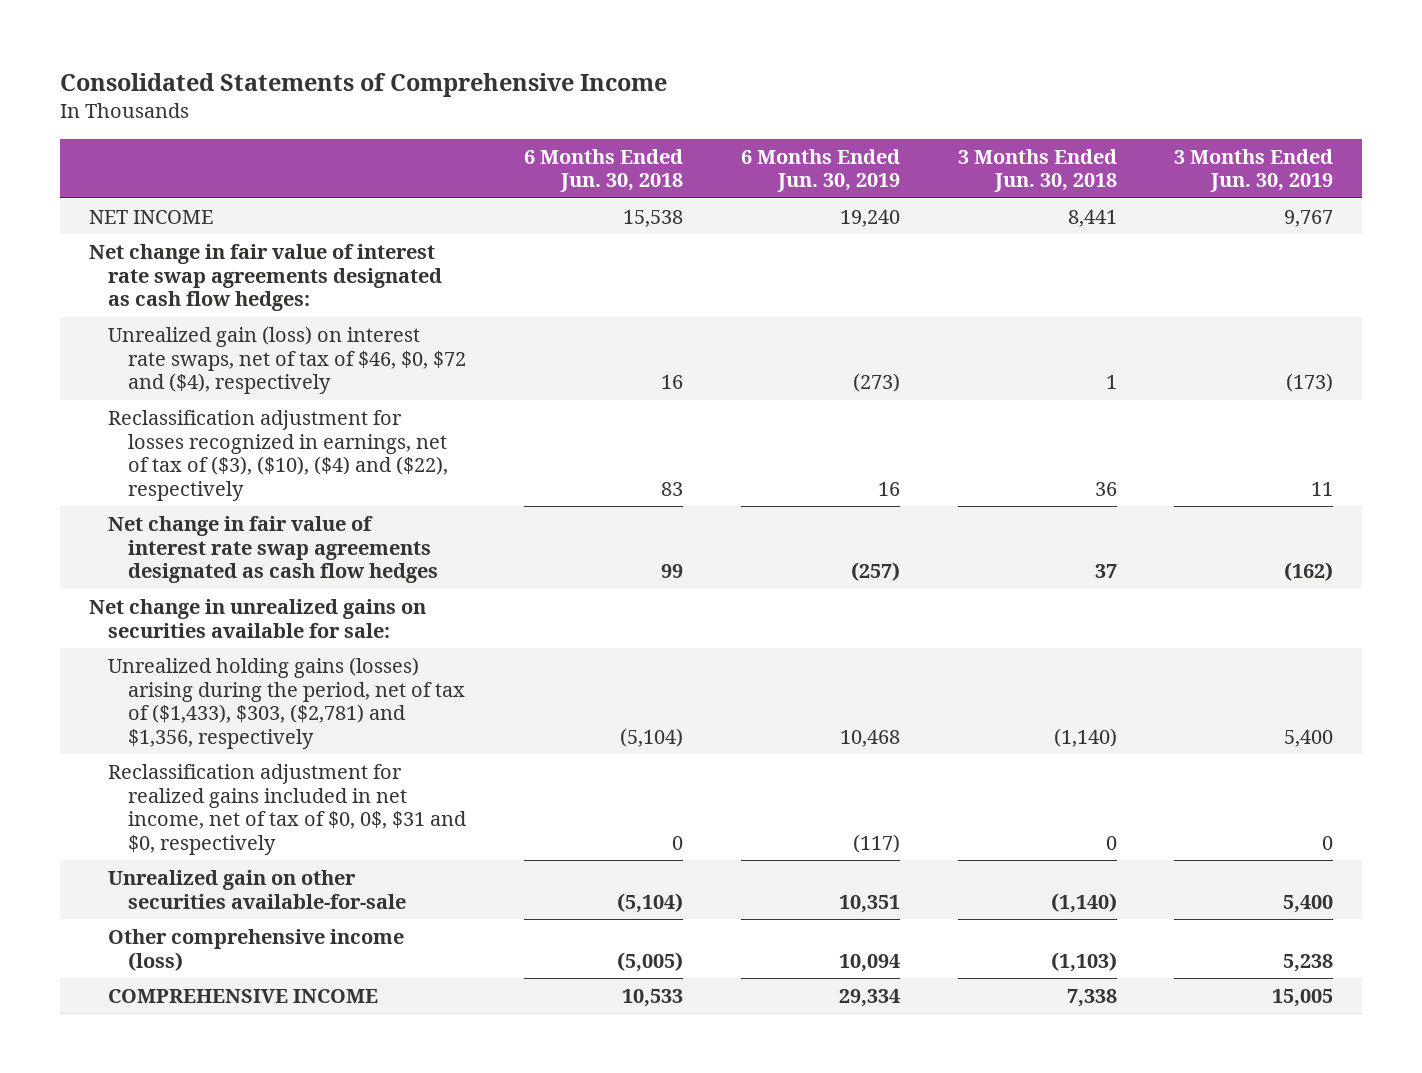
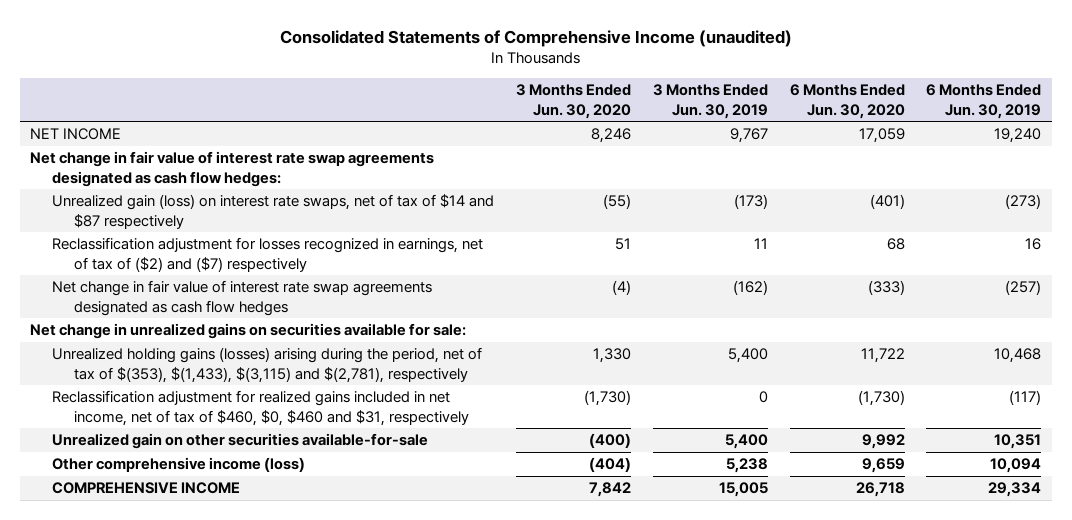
- Consolidated Statements of Comprehensive Income
+ Consolidated Statements of Comprehensive Income (unaudited)
- | 6 Months Ended Jun. 30, 2018 | 6 Months Ended Jun. 30, 2019 | 3 Months Ended Jun. 30, 2018 | 3 Months Ended Jun. 30, 2019
+ | 3 Months Ended Jun. 30, 2020 | 3 Months Ended Jun. 30, 2019 | 6 Months Ended Jun. 30, 2020 | 6 Months Ended Jun. 30, 2019
- Unrealized gain (loss) on interest rate swaps, net of tax of $46, $0, $72 and ($4), respectively | 16 | (273) | 1 | (173)
- Reclassification adjustment for losses recognized in earnings, net of tax of ($3), ($10), ($4) and ($22), respectively | 83 | 16 | 36 | 11
+ Unrealized gain (loss) on interest rate swaps, net of tax of $14 and $87 respectively | (55) | (173) | (401) | (273)
+ Reclassification adjustment for losses recognized in earnings, net of tax of ($2) and ($7) respectively | 51 | 11 | 68 | 16
- Unrealized holding gains (losses) arising during the period, net of tax of ($1,433), $303, ($2,781) and $1,356, respectively | (5,104) | 10,468 | (1,140) | 5,400
- Reclassification adjustment for realized gains included in net income, net of tax of $0, 0$, $31 and $0, respectively | 0 | (117) | 0 | 0
+ Unrealized holding gains (losses) arising during the period, net of tax of $(353), $(1,433), $(3,115) and $(2,781), respectively | 1,330 | 5,400 | 11,722 | 10,468
+ Reclassification adjustment for realized gains included in net income, net of tax of $460, $0, $460 and $31, respectively | (1,730) | 0 | (1,730) | (117)

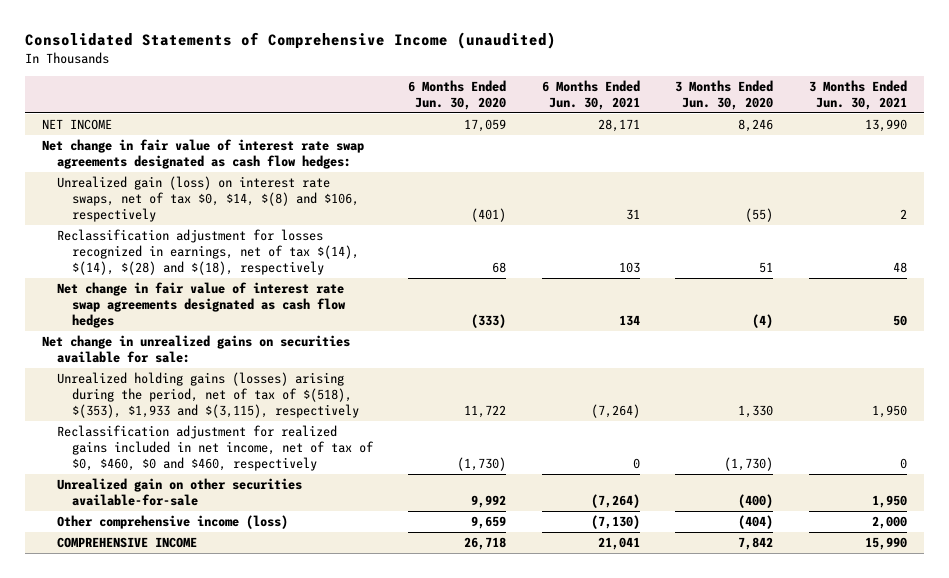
- | 3 Months Ended Jun. 30, 2020 | 3 Months Ended Jun. 30, 2019 | 6 Months Ended Jun. 30, 2020 | 6 Months Ended Jun. 30, 2019
+ | 6 Months Ended Jun. 30, 2020 | 6 Months Ended Jun. 30, 2021 | 3 Months Ended Jun. 30, 2020 | 3 Months Ended Jun. 30, 2021
- Unrealized gain (loss) on interest rate swaps, net of tax of $14 and $87 respectively | (55) | (173) | (401) | (273)
- Reclassification adjustment for losses recognized in earnings, net of tax of ($2) and ($7) respectively | 51 | 11 | 68 | 16
+ Unrealized gain (loss) on interest rate swaps, net of tax $0, $14, $(8) and $106, respectively | (401) | 31 | (55) | 2
+ Reclassification adjustment for losses recognized in earnings, net of tax $(14), $(14), $(28) and $(18), respectively | 68 | 103 | 51 | 48
- Unrealized holding gains (losses) arising during the period, net of tax of $(353), $(1,433), $(3,115) and $(2,781), respectively | 1,330 | 5,400 | 11,722 | 10,468
- Reclassification adjustment for realized gains included in net income, net of tax of $460, $0, $460 and $31, respectively | (1,730) | 0 | (1,730) | (117)
+ Unrealized holding gains (losses) arising during the period, net of tax of $(518), $(353), $1,933 and $(3,115), respectively | 11,722 | (7,264) | 1,330 | 1,950
+ Reclassification adjustment for realized gains included in net income, net of tax of $0, $460, $0 and $460, respectively | (1,730) | 0 | (1,730) | 0

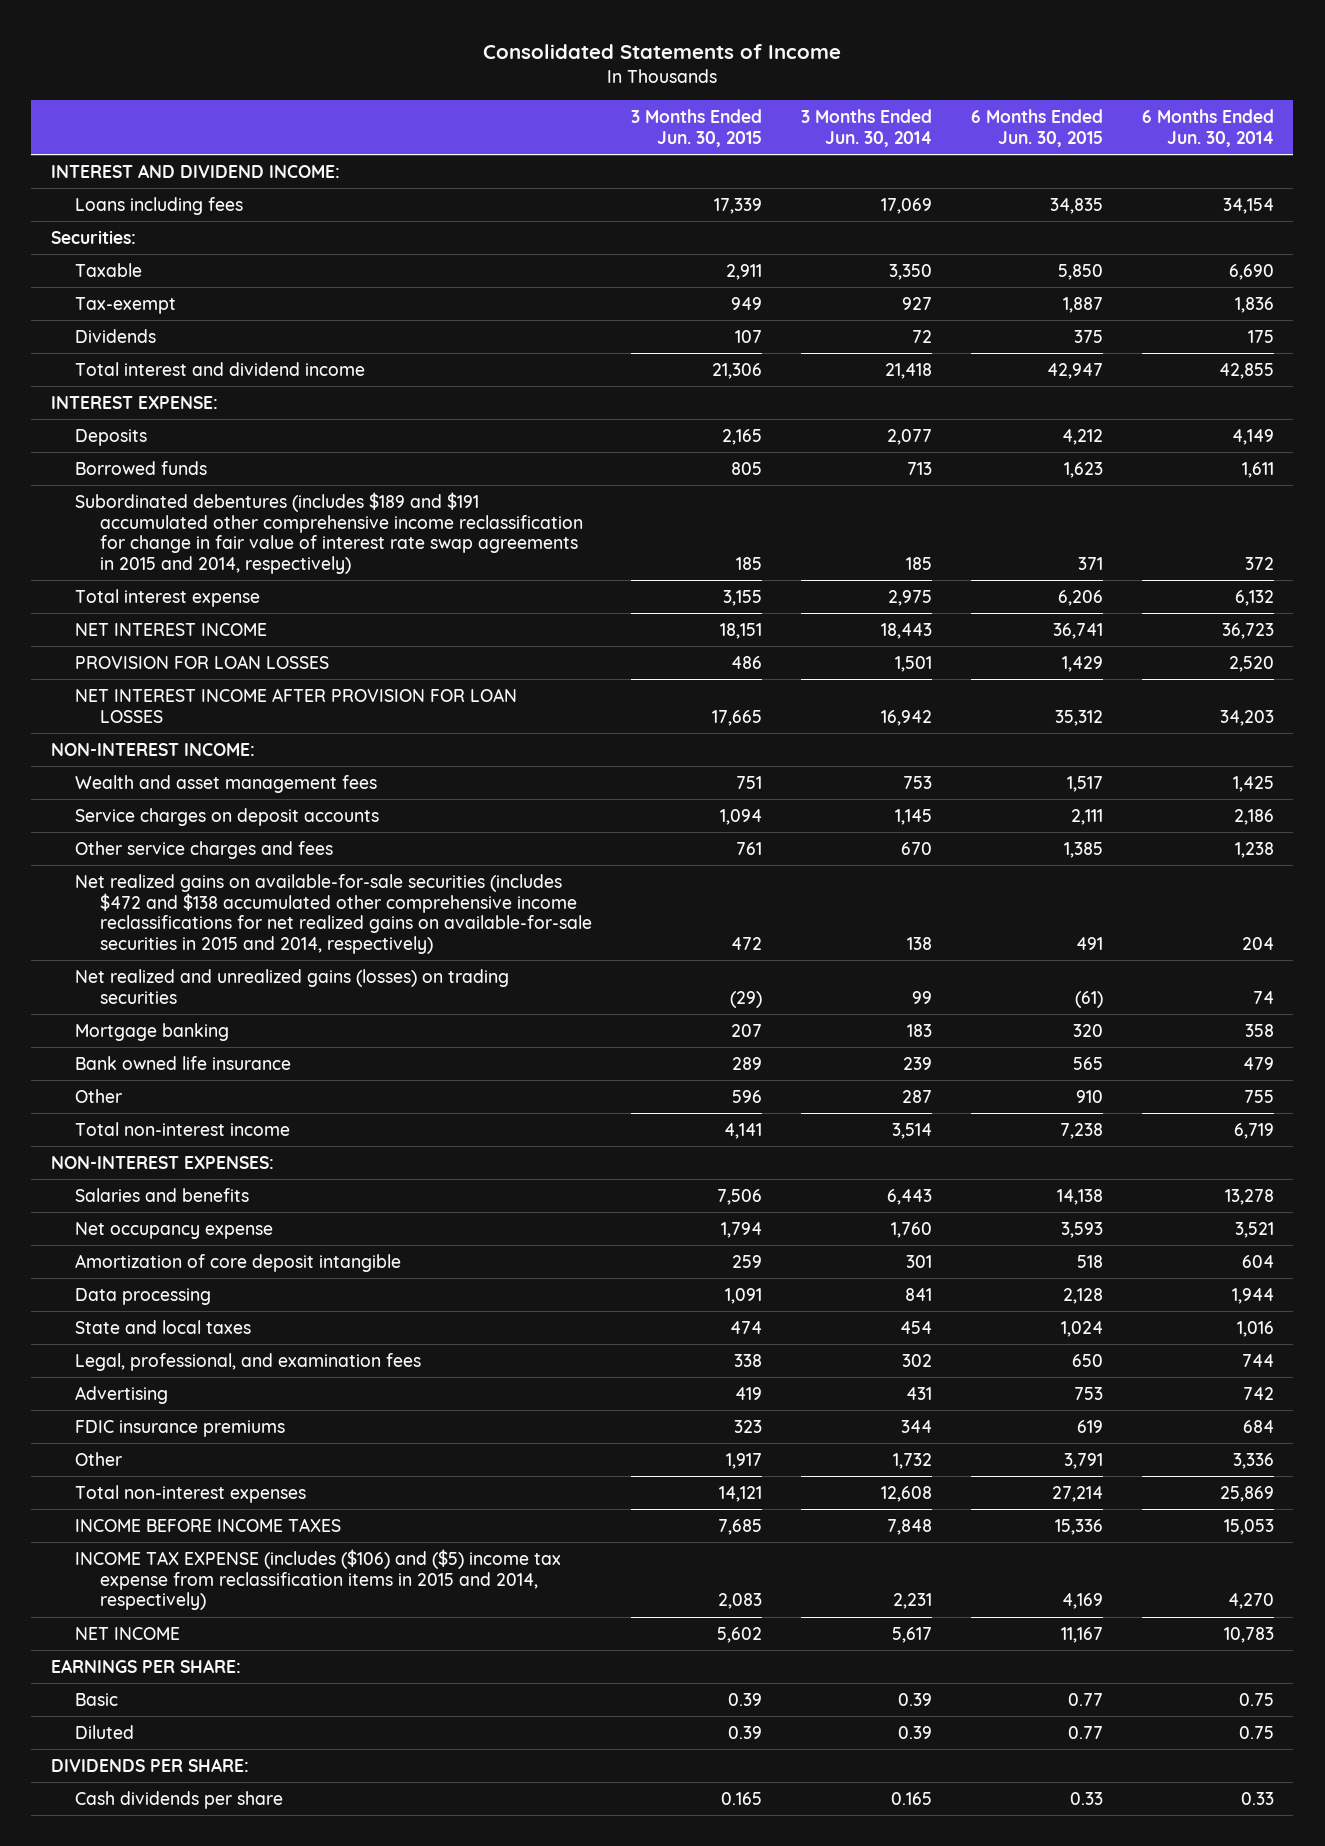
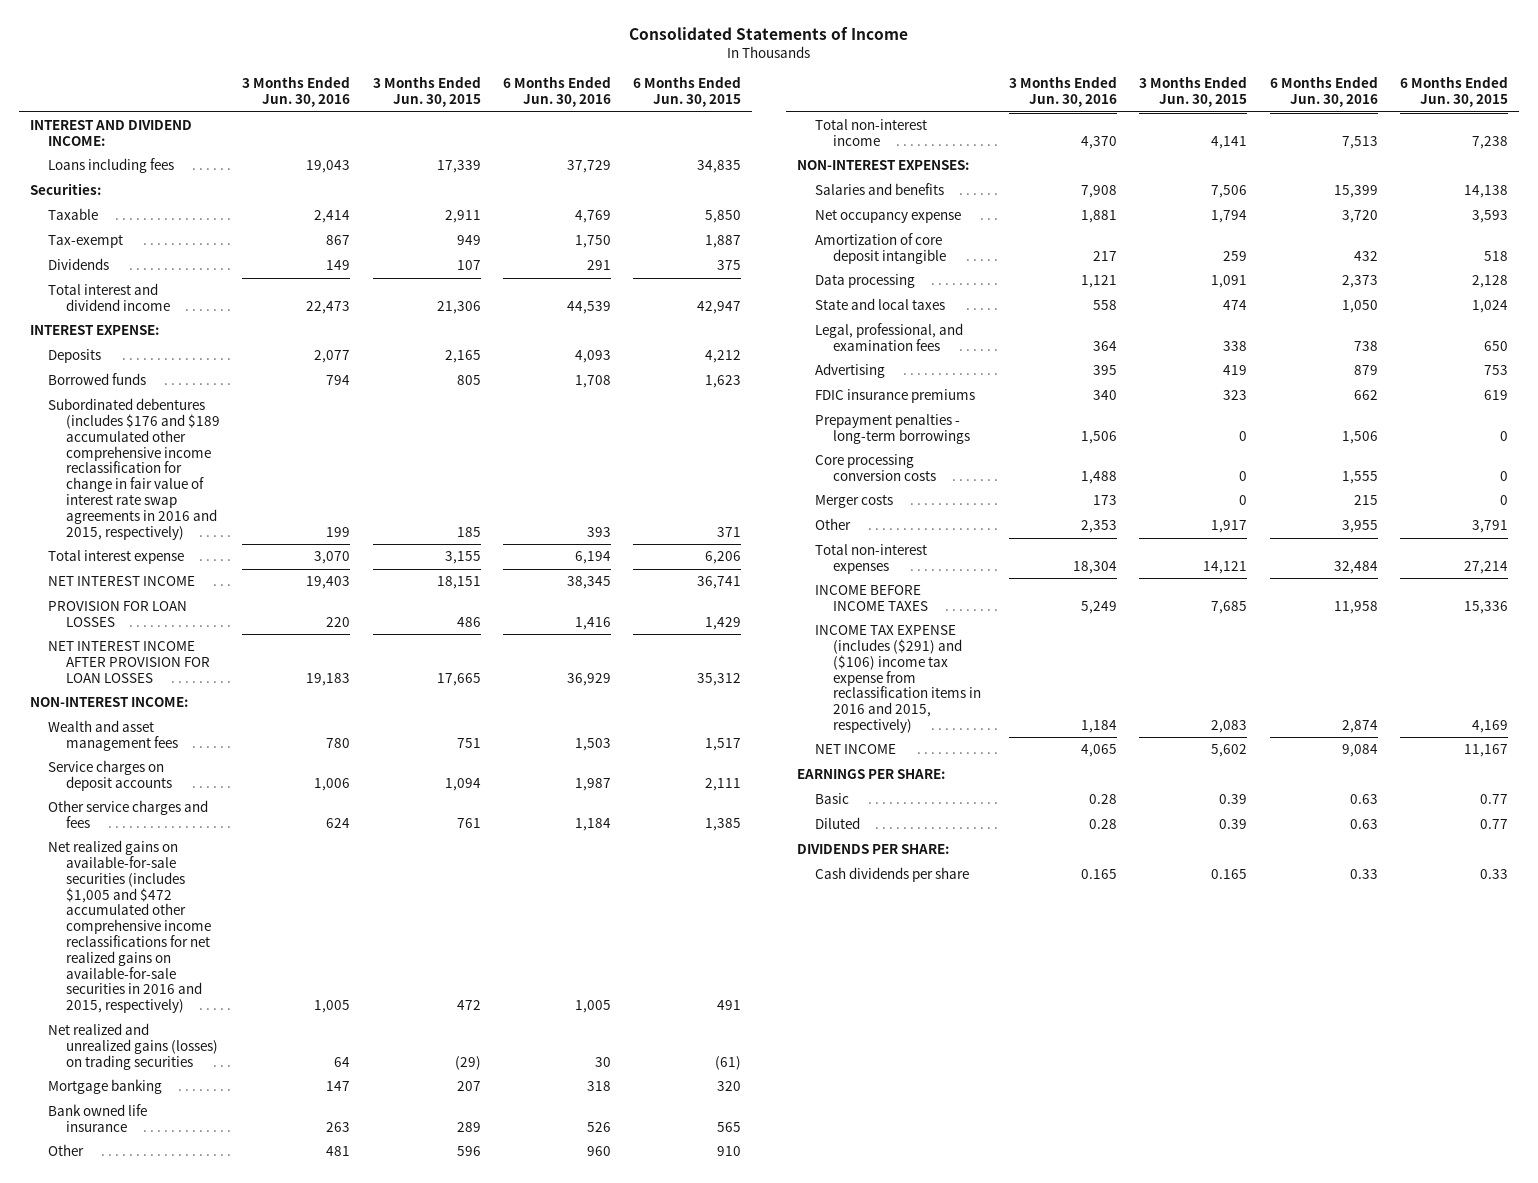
- | 3 Months Ended Jun. 30, 2015 | 3 Months Ended Jun. 30, 2014 | 6 Months Ended Jun. 30, 2015 | 6 Months Ended Jun. 30, 2014
+ | 3 Months Ended Jun. 30, 2016 | 3 Months Ended Jun. 30, 2015 | 6 Months Ended Jun. 30, 2016 | 6 Months Ended Jun. 30, 2015
- Subordinated debentures (includes $189 and $191 accumulated other comprehensive income reclassification for change in fair value of interest rate swap agreements in 2015 and 2014, respectively) | 185 | 185 | 371 | 372
+ Subordinated debentures (includes $176 and $189 accumulated other comprehensive income reclassification for change in fair value of interest rate swap agreements in 2016 and 2015, respectively) | 199 | 185 | 393 | 371
- Net realized gains on available-for-sale securities (includes $472 and $138 accumulated other comprehensive income reclassifications for net realized gains on available-for-sale securities in 2015 and 2014, respectively) | 472 | 138 | 491 | 204
+ Net realized gains on available-for-sale securities (includes $1,005 and $472 accumulated other comprehensive income reclassifications for net realized gains on available-for-sale securities in 2016 and 2015, respectively) | 1,005 | 472 | 1,005 | 491
+ Prepayment penalties - long-term borrowings | 1,506 | 0 | 1,506 | 0
+ Core processing conversion costs | 1,488 | 0 | 1,555 | 0
+ Merger costs | 173 | 0 | 215 | 0
- INCOME TAX EXPENSE (includes ($106) and ($5) income tax expense from reclassification items in 2015 and 2014, respectively) | 2,083 | 2,231 | 4,169 | 4,270
+ INCOME TAX EXPENSE (includes ($291) and ($106) income tax expense from reclassification items in 2016 and 2015, respectively) | 1,184 | 2,083 | 2,874 | 4,169

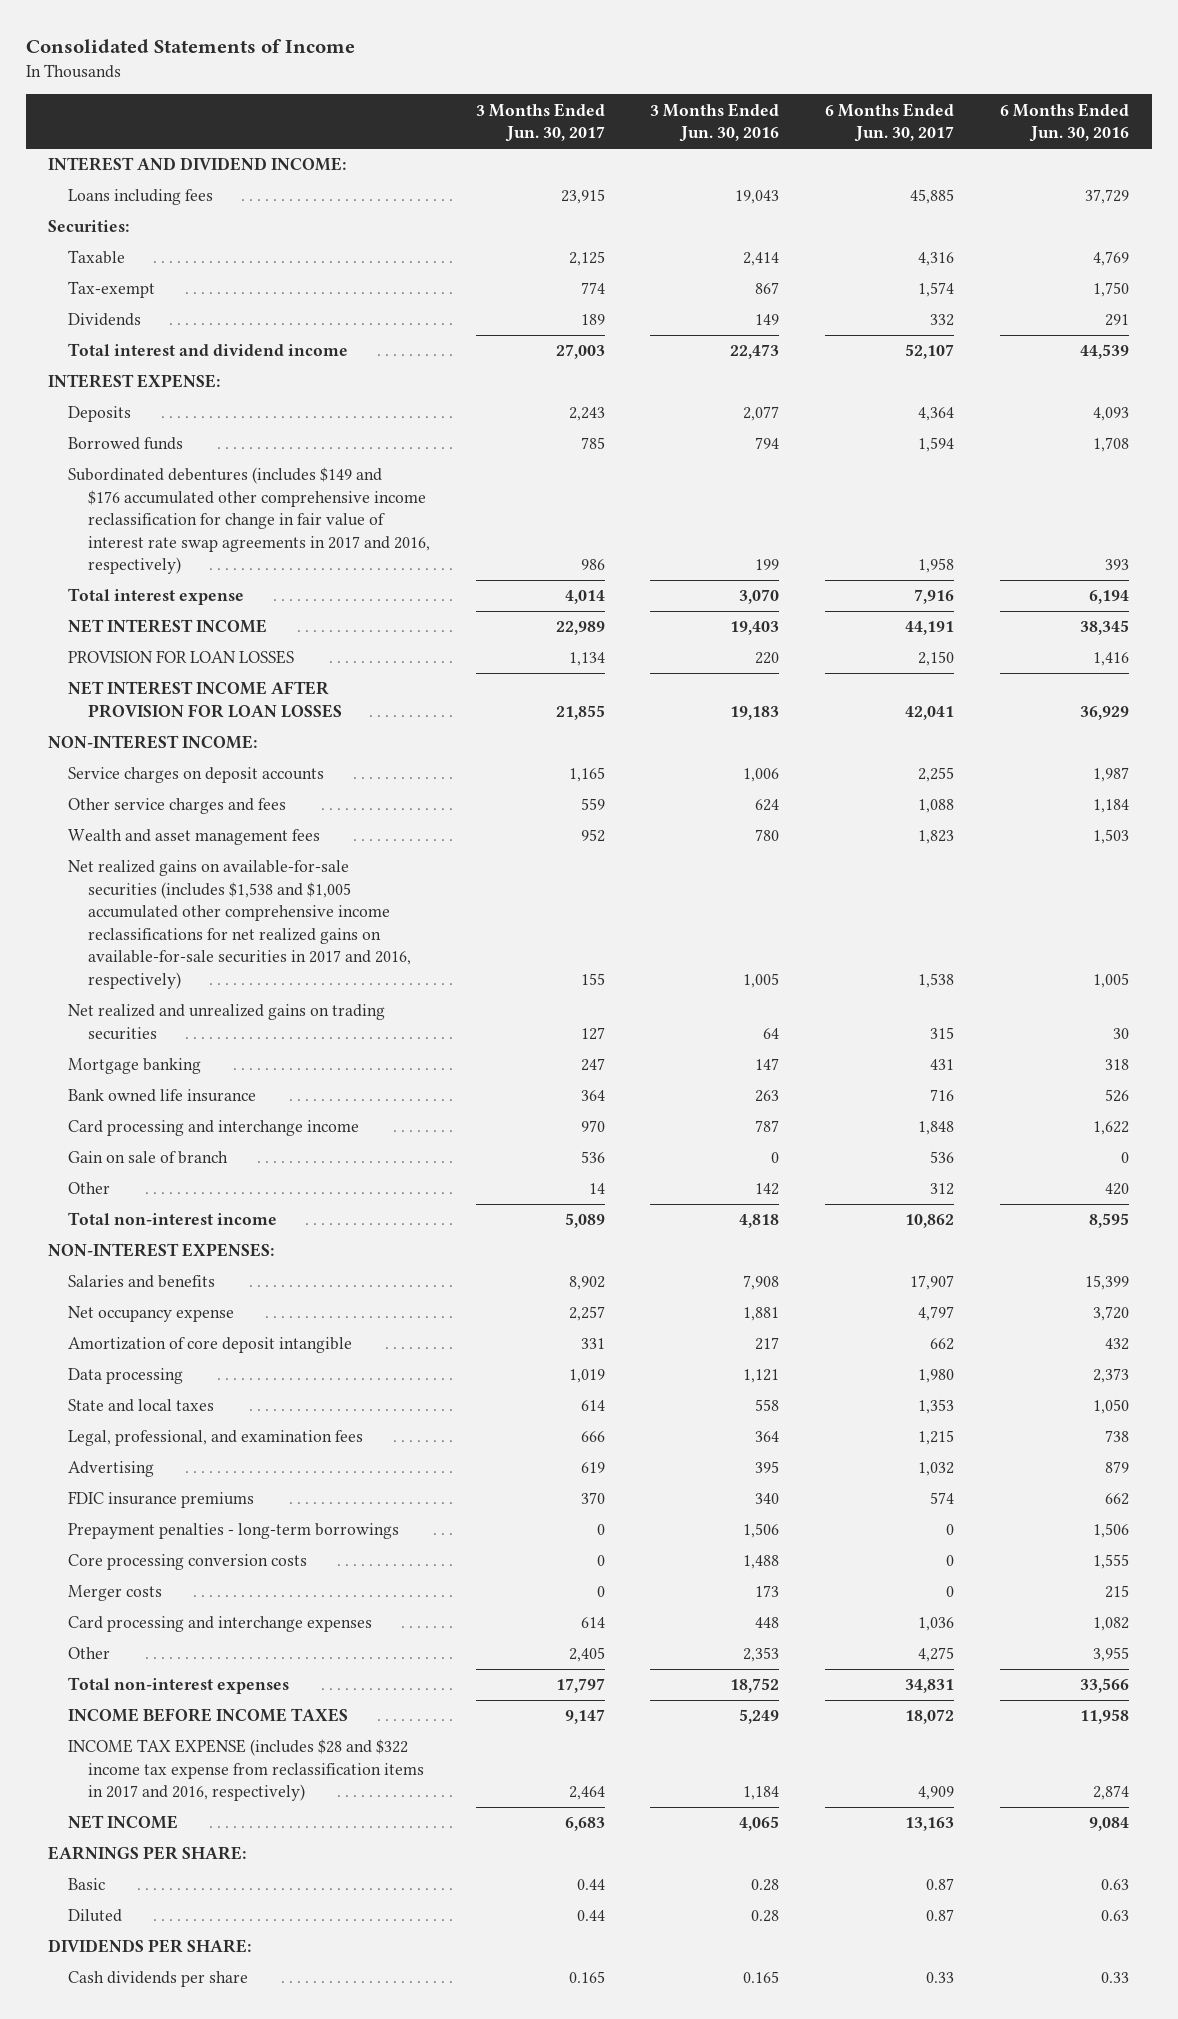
- | 3 Months Ended Jun. 30, 2016 | 3 Months Ended Jun. 30, 2015 | 6 Months Ended Jun. 30, 2016 | 6 Months Ended Jun. 30, 2015
+ | 3 Months Ended Jun. 30, 2017 | 3 Months Ended Jun. 30, 2016 | 6 Months Ended Jun. 30, 2017 | 6 Months Ended Jun. 30, 2016
- Subordinated debentures (includes $176 and $189 accumulated other comprehensive income reclassification for change in fair value of interest rate swap agreements in 2016 and 2015, respectively) | 199 | 185 | 393 | 371
+ Subordinated debentures (includes $149 and $176 accumulated other comprehensive income reclassification for change in fair value of interest rate swap agreements in 2017 and 2016, respectively) | 986 | 199 | 1,958 | 393
- Net realized gains on available-for-sale securities (includes $1,005 and $472 accumulated other comprehensive income reclassifications for net realized gains on available-for-sale securities in 2016 and 2015, respectively) | 1,005 | 472 | 1,005 | 491
- Net realized and unrealized gains (losses) on trading securities | 64 | (29) | 30 | (61)
moved down: Wealth and asset management fees | 952 | 780 | 1,823 | 1,503
+ Net realized gains on available-for-sale securities (includes $1,538 and $1,005 accumulated other comprehensive income reclassifications for net realized gains on available-for-sale securities in 2017 and 2016, respectively) | 155 | 1,005 | 1,538 | 1,005
+ Net realized and unrealized gains on trading securities | 127 | 64 | 315 | 30
- Other | 481 | 596 | 960 | 910
- Total non-interest income | 4,370 | 4,141 | 7,513 | 7,238
+ Card processing and interchange income | 970 | 787 | 1,848 | 1,622
+ Gain on sale of branch | 536 | 0 | 536 | 0
+ Other | 14 | 142 | 312 | 420
+ Total non-interest income | 5,089 | 4,818 | 10,862 | 8,595
+ Card processing and interchange expenses | 614 | 448 | 1,036 | 1,082
- Total non-interest expenses | 18,304 | 14,121 | 32,484 | 27,214
+ Total non-interest expenses | 17,797 | 18,752 | 34,831 | 33,566
- INCOME TAX EXPENSE (includes ($291) and ($106) income tax expense from reclassification items in 2016 and 2015, respectively) | 1,184 | 2,083 | 2,874 | 4,169
+ INCOME TAX EXPENSE (includes $28 and $322 income tax expense from reclassification items in 2017 and 2016, respectively) | 2,464 | 1,184 | 4,909 | 2,874

